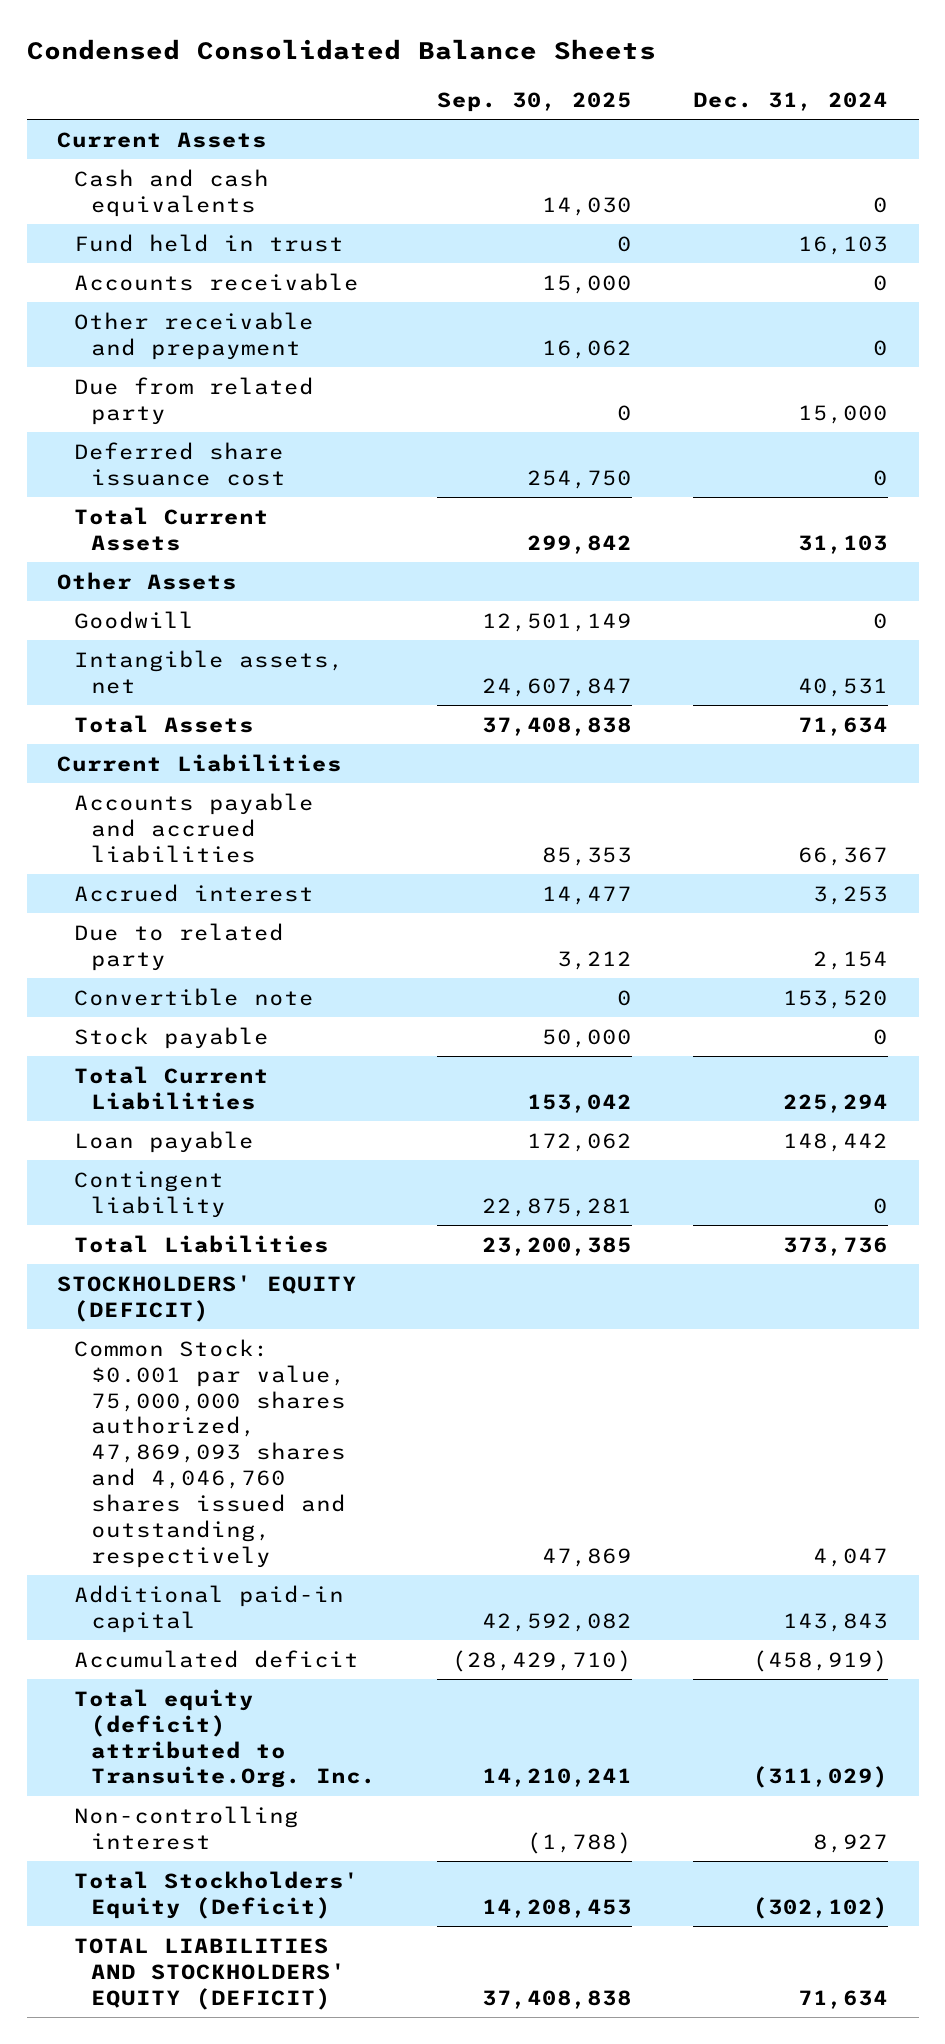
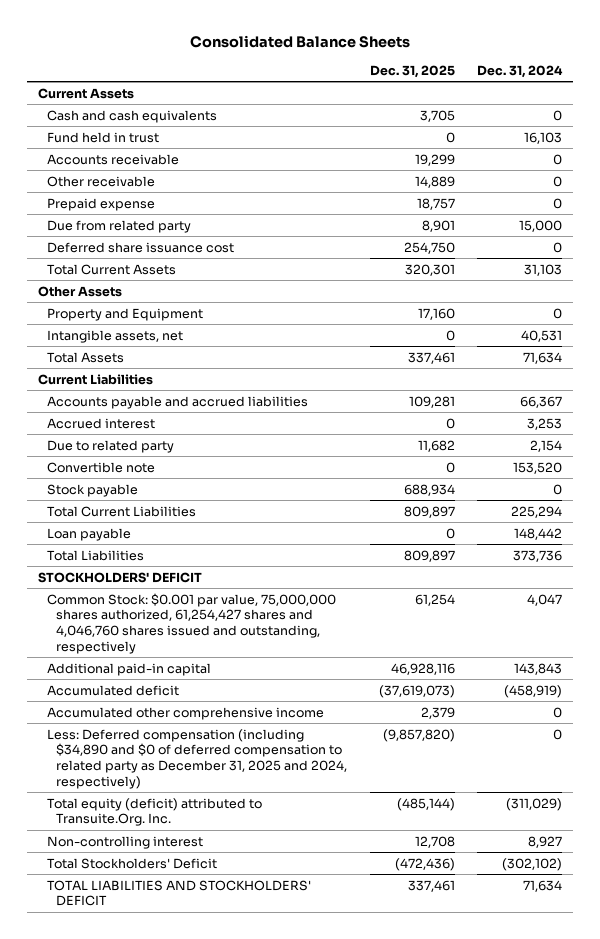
- Condensed Consolidated Balance Sheets
+ Consolidated Balance Sheets
- | Sep. 30, 2025 | Dec. 31, 2024
+ | Dec. 31, 2025 | Dec. 31, 2024
- Other receivable and prepayment | 16,062 | 0
+ Other receivable | 14,889 | 0
+ Prepaid expense | 18,757 | 0
- Goodwill | 12,501,149 | 0
+ Property and Equipment | 17,160 | 0
- Contingent liability | 22,875,281 | 0
- STOCKHOLDERS' EQUITY (DEFICIT)
- Common Stock: $0.001 par value, 75,000,000 shares authorized, 47,869,093 shares and 4,046,760 shares issued and outstanding, respectively | 47,869 | 4,047
+ STOCKHOLDERS' DEFICIT
+ Common Stock: $0.001 par value, 75,000,000 shares authorized, 61,254,427 shares and 4,046,760 shares issued and outstanding, respectively | 61,254 | 4,047
+ Accumulated other comprehensive income | 2,379 | 0
+ Less: Deferred compensation (including $34,890 and $0 of deferred compensation to related party as December 31, 2025 and 2024, respectively) | (9,857,820) | 0
- Total Stockholders' Equity (Deficit) | 14,208,453 | (302,102)
- TOTAL LIABILITIES AND STOCKHOLDERS' EQUITY (DEFICIT) | 37,408,838 | 71,634
+ Total Stockholders' Deficit | (472,436) | (302,102)
+ TOTAL LIABILITIES AND STOCKHOLDERS' DEFICIT | 337,461 | 71,634

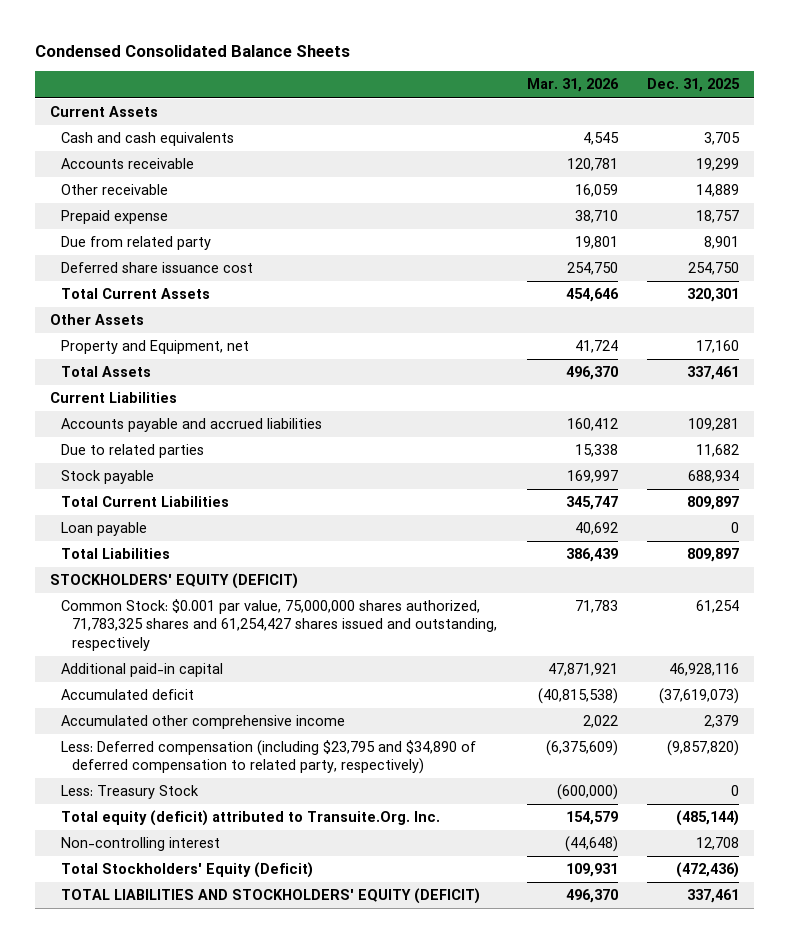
- Consolidated Balance Sheets
+ Condensed Consolidated Balance Sheets
- | Dec. 31, 2025 | Dec. 31, 2024
+ | Mar. 31, 2026 | Dec. 31, 2025
- Fund held in trust | 0 | 16,103
- Property and Equipment | 17,160 | 0
- Intangible assets, net | 0 | 40,531
+ Property and Equipment, net | 41,724 | 17,160
- Accrued interest | 0 | 3,253
- Due to related party | 11,682 | 2,154
- Convertible note | 0 | 153,520
+ Due to related parties | 15,338 | 11,682
- STOCKHOLDERS' DEFICIT
- Common Stock: $0.001 par value, 75,000,000 shares authorized, 61,254,427 shares and 4,046,760 shares issued and outstanding, respectively | 61,254 | 4,047
+ STOCKHOLDERS' EQUITY (DEFICIT)
+ Common Stock: $0.001 par value, 75,000,000 shares authorized, 71,783,325 shares and 61,254,427 shares issued and outstanding, respectively | 71,783 | 61,254
- Less: Deferred compensation (including $34,890 and $0 of deferred compensation to related party as December 31, 2025 and 2024, respectively) | (9,857,820) | 0
+ Less: Deferred compensation (including $23,795 and $34,890 of deferred compensation to related party, respectively) | (6,375,609) | (9,857,820)
+ Less: Treasury Stock | (600,000) | 0
- Total Stockholders' Deficit | (472,436) | (302,102)
- TOTAL LIABILITIES AND STOCKHOLDERS' DEFICIT | 337,461 | 71,634
+ Total Stockholders' Equity (Deficit) | 109,931 | (472,436)
+ TOTAL LIABILITIES AND STOCKHOLDERS' EQUITY (DEFICIT) | 496,370 | 337,461

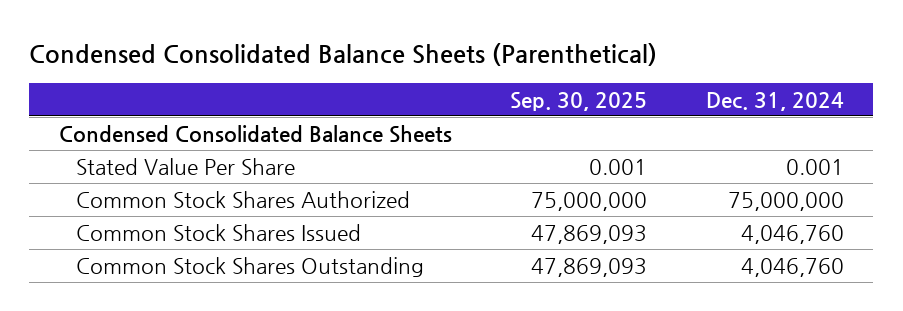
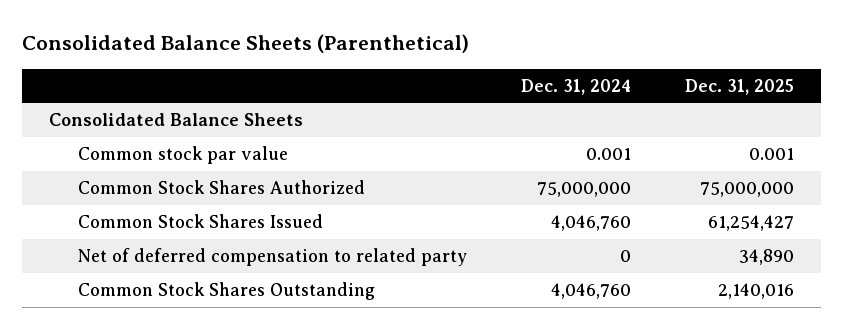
- Condensed Consolidated Balance Sheets (Parenthetical)
+ Consolidated Balance Sheets (Parenthetical)
- | Sep. 30, 2025 | Dec. 31, 2024
+ | Dec. 31, 2024 | Dec. 31, 2025
- Condensed Consolidated Balance Sheets
- Stated Value Per Share | 0.001 | 0.001
+ Consolidated Balance Sheets
+ Common stock par value | 0.001 | 0.001
+ Net of deferred compensation to related party | 0 | 34,890

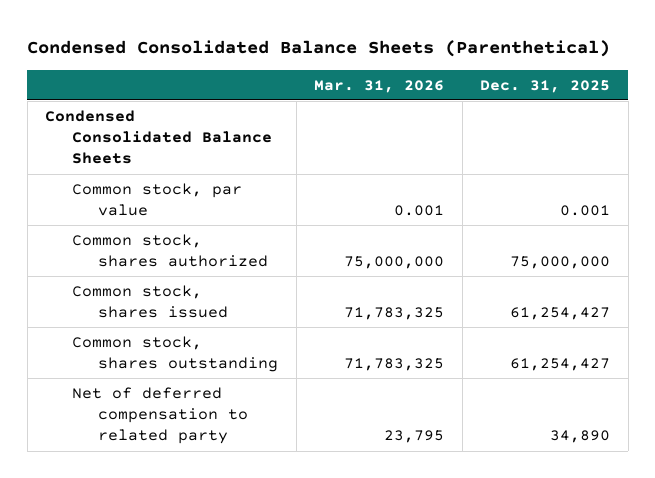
- Consolidated Balance Sheets (Parenthetical)
+ Condensed Consolidated Balance Sheets (Parenthetical)
- | Dec. 31, 2024 | Dec. 31, 2025
+ | Mar. 31, 2026 | Dec. 31, 2025
- Consolidated Balance Sheets
- Common stock par value | 0.001 | 0.001
- Common Stock Shares Authorized | 75,000,000 | 75,000,000
- Common Stock Shares Issued | 4,046,760 | 61,254,427
+ Condensed Consolidated Balance Sheets
+ Common stock, par value | 0.001 | 0.001
+ Common stock, shares authorized | 75,000,000 | 75,000,000
+ Common stock, shares issued | 71,783,325 | 61,254,427
+ Common stock, shares outstanding | 71,783,325 | 61,254,427
- Common Stock Shares Outstanding | 4,046,760 | 2,140,016

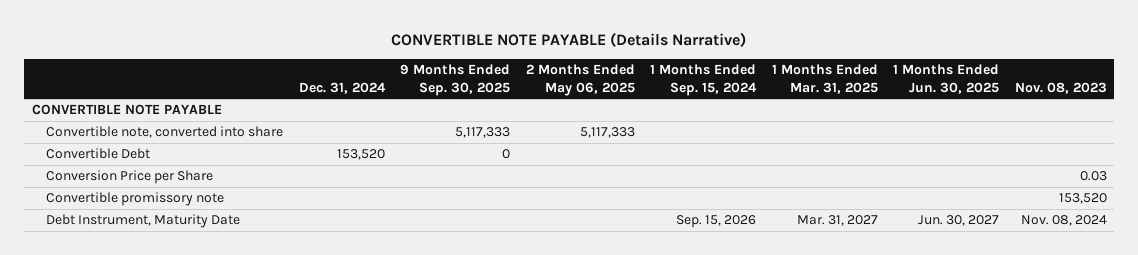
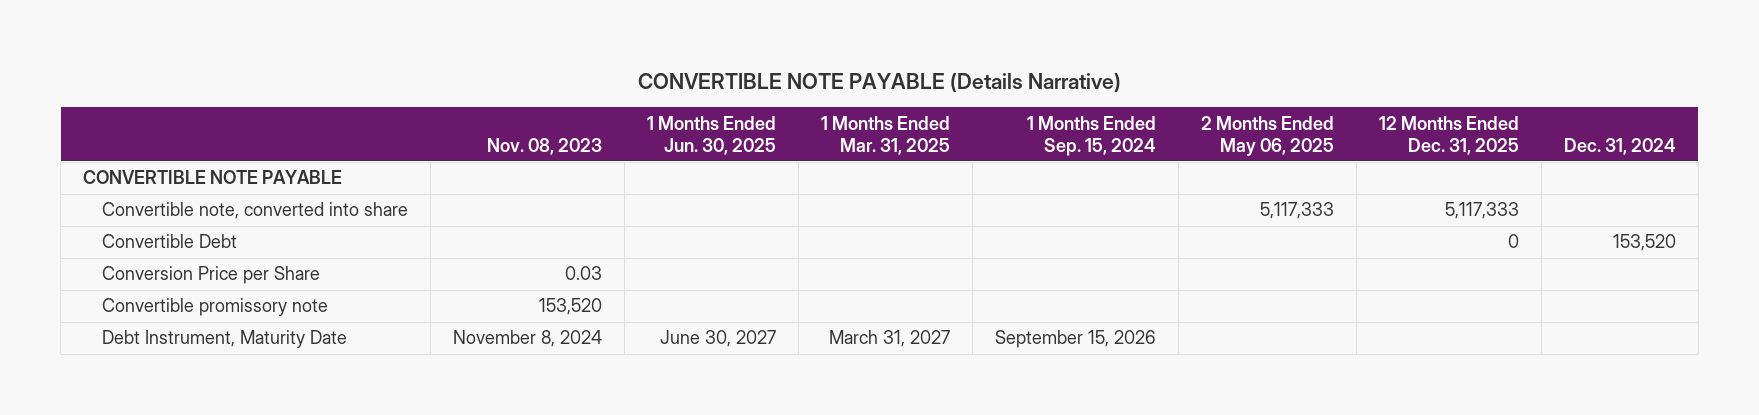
- | Dec. 31, 2024 | 9 Months Ended Sep. 30, 2025 | 2 Months Ended May 06, 2025 | 1 Months Ended Sep. 15, 2024 | 1 Months Ended Mar. 31, 2025 | 1 Months Ended Jun. 30, 2025 | Nov. 08, 2023
+ | Nov. 08, 2023 | 1 Months Ended Jun. 30, 2025 | 1 Months Ended Mar. 31, 2025 | 1 Months Ended Sep. 15, 2024 | 2 Months Ended May 06, 2025 | 12 Months Ended Dec. 31, 2025 | Dec. 31, 2024
- Debt Instrument, Maturity Date | | | | Sep. 15, 2026 | Mar. 31, 2027 | Jun. 30, 2027 | Nov. 08, 2024
+ Debt Instrument, Maturity Date | November 8, 2024 | June 30, 2027 | March 31, 2027 | September 15, 2026 | | |

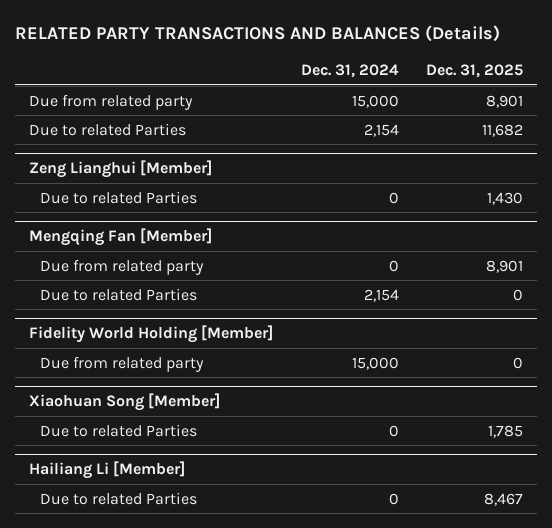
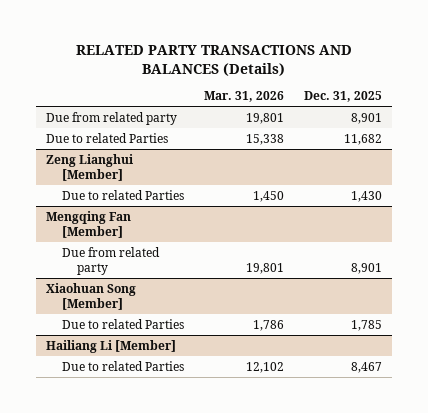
- | Dec. 31, 2024 | Dec. 31, 2025
+ | Mar. 31, 2026 | Dec. 31, 2025
@ Mengqing Fan [Member]
- Due to related Parties | 2,154 | 0
- Fidelity World Holding [Member]
- Due from related party | 15,000 | 0

